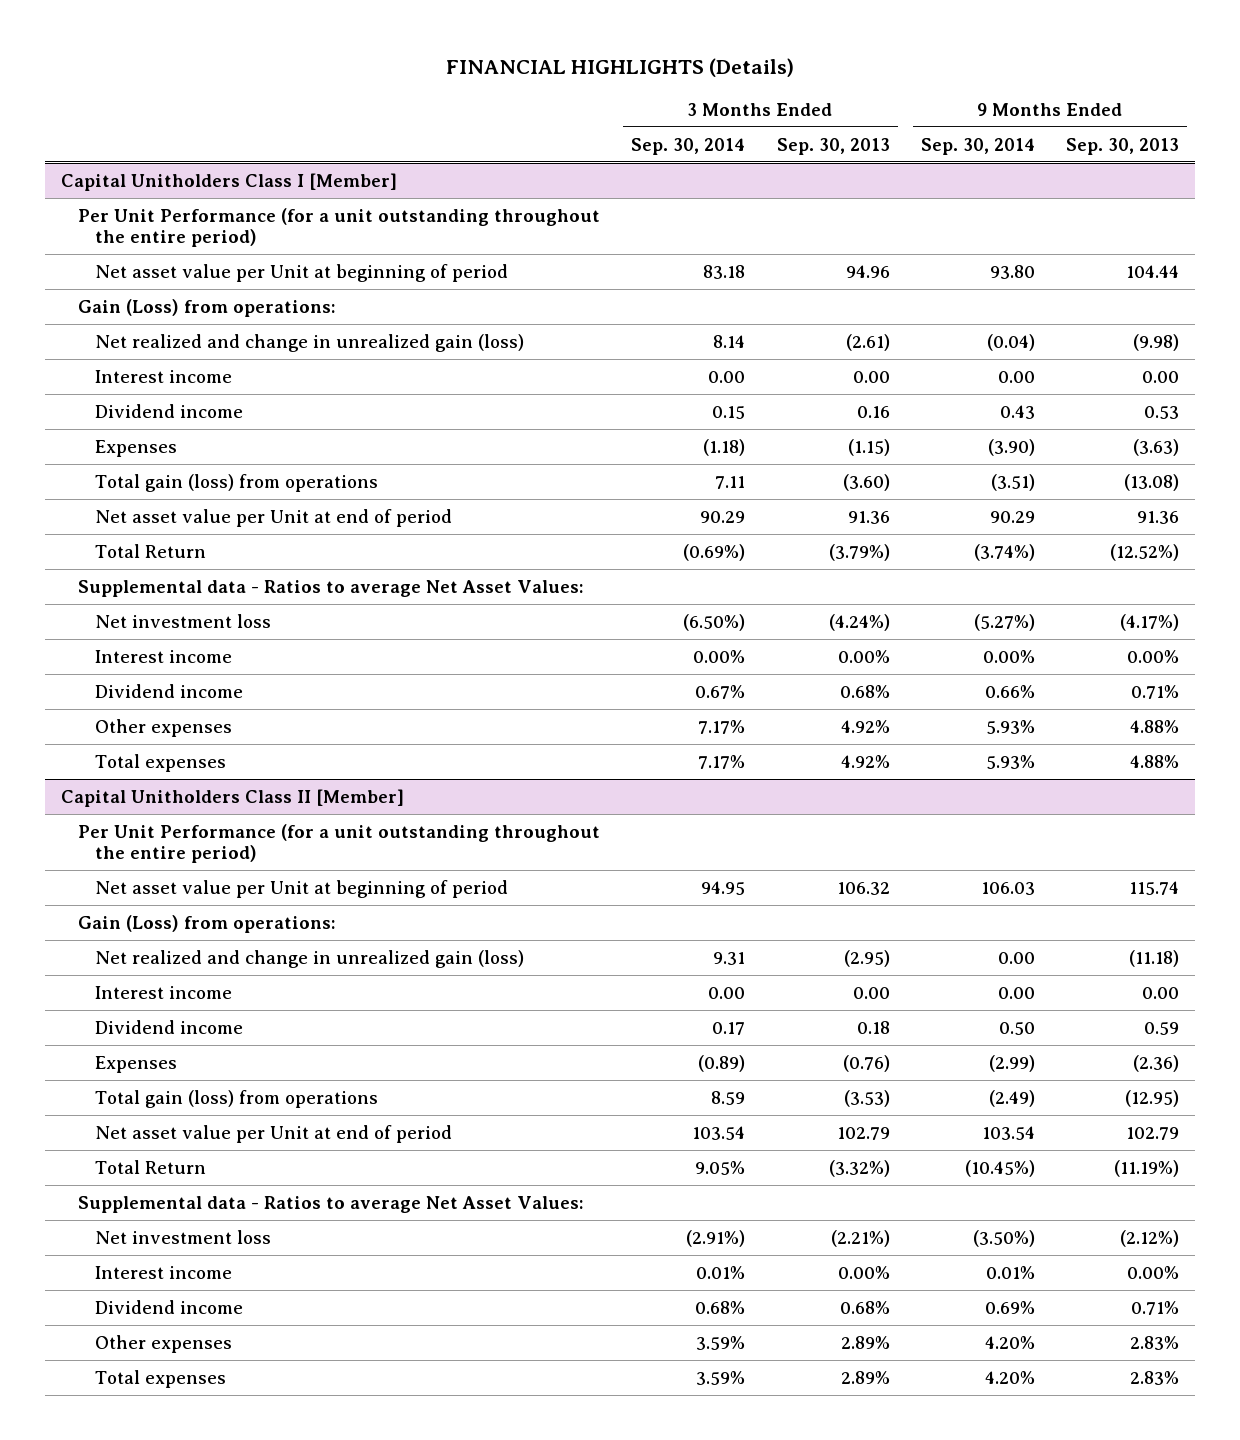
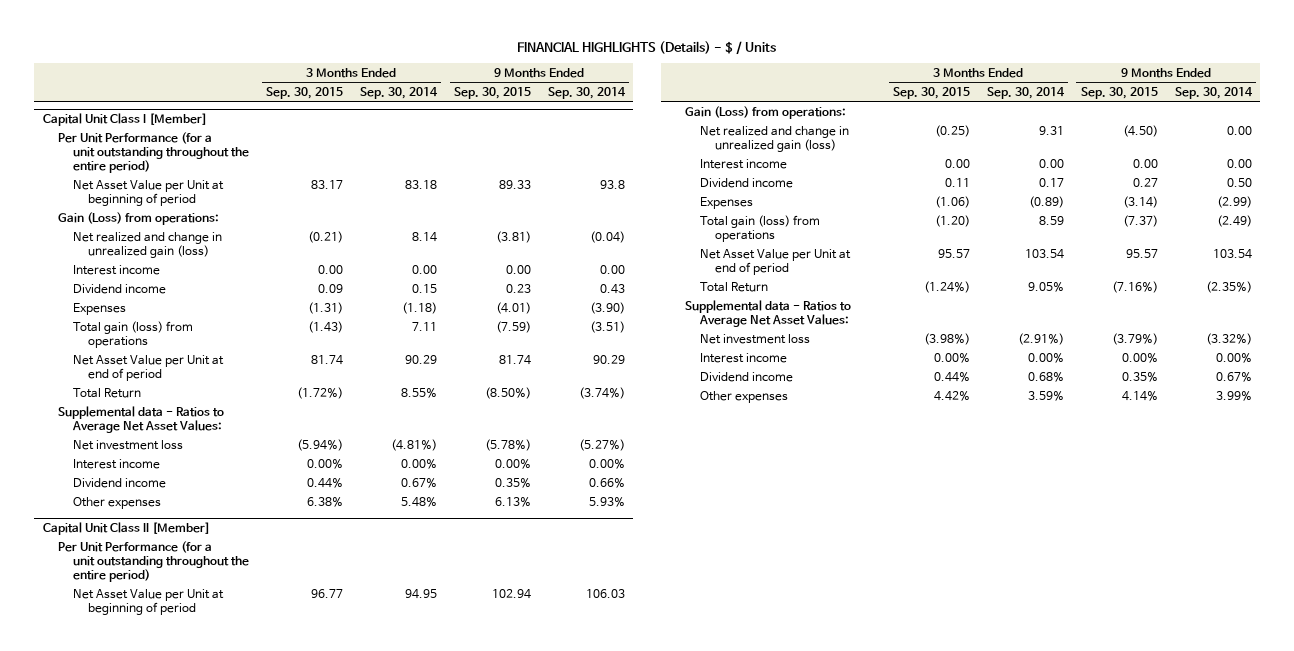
- FINANCIAL HIGHLIGHTS (Details)
+ FINANCIAL HIGHLIGHTS (Details) - $ / Units
- | 3 Months Ended Sep. 30, 2014 | 3 Months Ended Sep. 30, 2013 | 9 Months Ended Sep. 30, 2014 | 9 Months Ended Sep. 30, 2013
+ | 3 Months Ended Sep. 30, 2015 | 3 Months Ended Sep. 30, 2014 | 9 Months Ended Sep. 30, 2015 | 9 Months Ended Sep. 30, 2014
- Capital Unitholders Class I [Member]
+ Capital Unit Class I [Member]
- Net asset value per Unit at beginning of period | 83.18 | 94.96 | 93.80 | 104.44
+ Net Asset Value per Unit at beginning of period | 83.17 | 83.18 | 89.33 | 93.8
- Net asset value per Unit at end of period | 90.29 | 91.36 | 90.29 | 91.36
- Total Return | (0.69%) | (3.79%) | (3.74%) | (12.52%)
- Supplemental data - Ratios to average Net Asset Values:
- Net investment loss | (6.50%) | (4.24%) | (5.27%) | (4.17%)
+ Net Asset Value per Unit at end of period | 81.74 | 90.29 | 81.74 | 90.29
+ Total Return | (1.72%) | 8.55% | (8.50%) | (3.74%)
+ Supplemental data - Ratios to Average Net Asset Values:
+ Net investment loss | (5.94%) | (4.81%) | (5.78%) | (5.27%)
- Other expenses | 7.17% | 4.92% | 5.93% | 4.88%
- Total expenses | 7.17% | 4.92% | 5.93% | 4.88%
- Capital Unitholders Class II [Member]
+ Other expenses | 6.38% | 5.48% | 6.13% | 5.93%
+ Capital Unit Class II [Member]
- Net asset value per Unit at beginning of period | 94.95 | 106.32 | 106.03 | 115.74
+ Net Asset Value per Unit at beginning of period | 96.77 | 94.95 | 102.94 | 106.03
- Net asset value per Unit at end of period | 103.54 | 102.79 | 103.54 | 102.79
- Total Return | 9.05% | (3.32%) | (10.45%) | (11.19%)
- Supplemental data - Ratios to average Net Asset Values:
- Net investment loss | (2.91%) | (2.21%) | (3.50%) | (2.12%)
- Interest income | 0.01% | 0.00% | 0.01% | 0.00%
- Dividend income | 0.68% | 0.68% | 0.69% | 0.71%
- Other expenses | 3.59% | 2.89% | 4.20% | 2.83%
- Total expenses | 3.59% | 2.89% | 4.20% | 2.83%
+ Net Asset Value per Unit at end of period | 95.57 | 103.54 | 95.57 | 103.54
+ Total Return | (1.24%) | 9.05% | (7.16%) | (2.35%)
+ Supplemental data - Ratios to Average Net Asset Values:
+ Net investment loss | (3.98%) | (2.91%) | (3.79%) | (3.32%)
+ Interest income | 0.00% | 0.00% | 0.00% | 0.00%
+ Dividend income | 0.44% | 0.68% | 0.35% | 0.67%
+ Other expenses | 4.42% | 3.59% | 4.14% | 3.99%

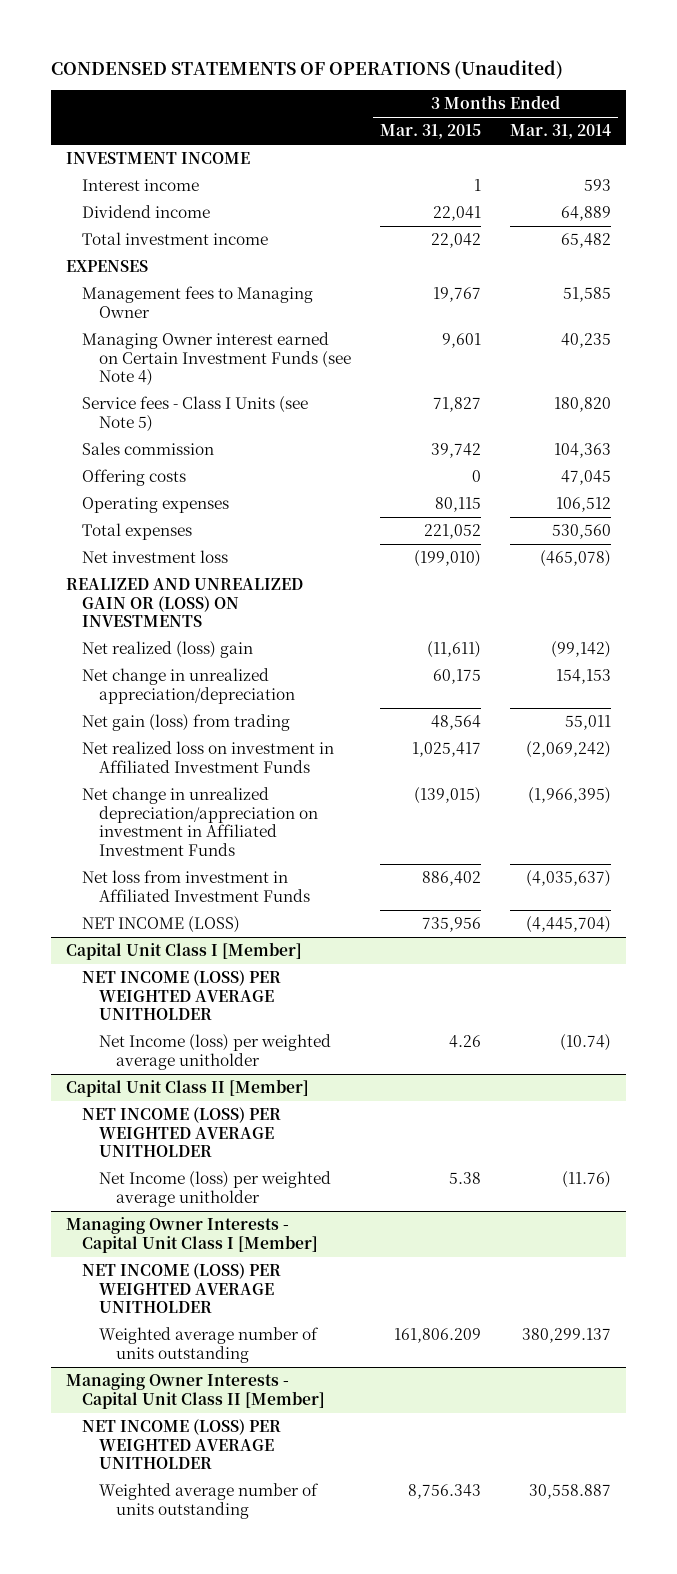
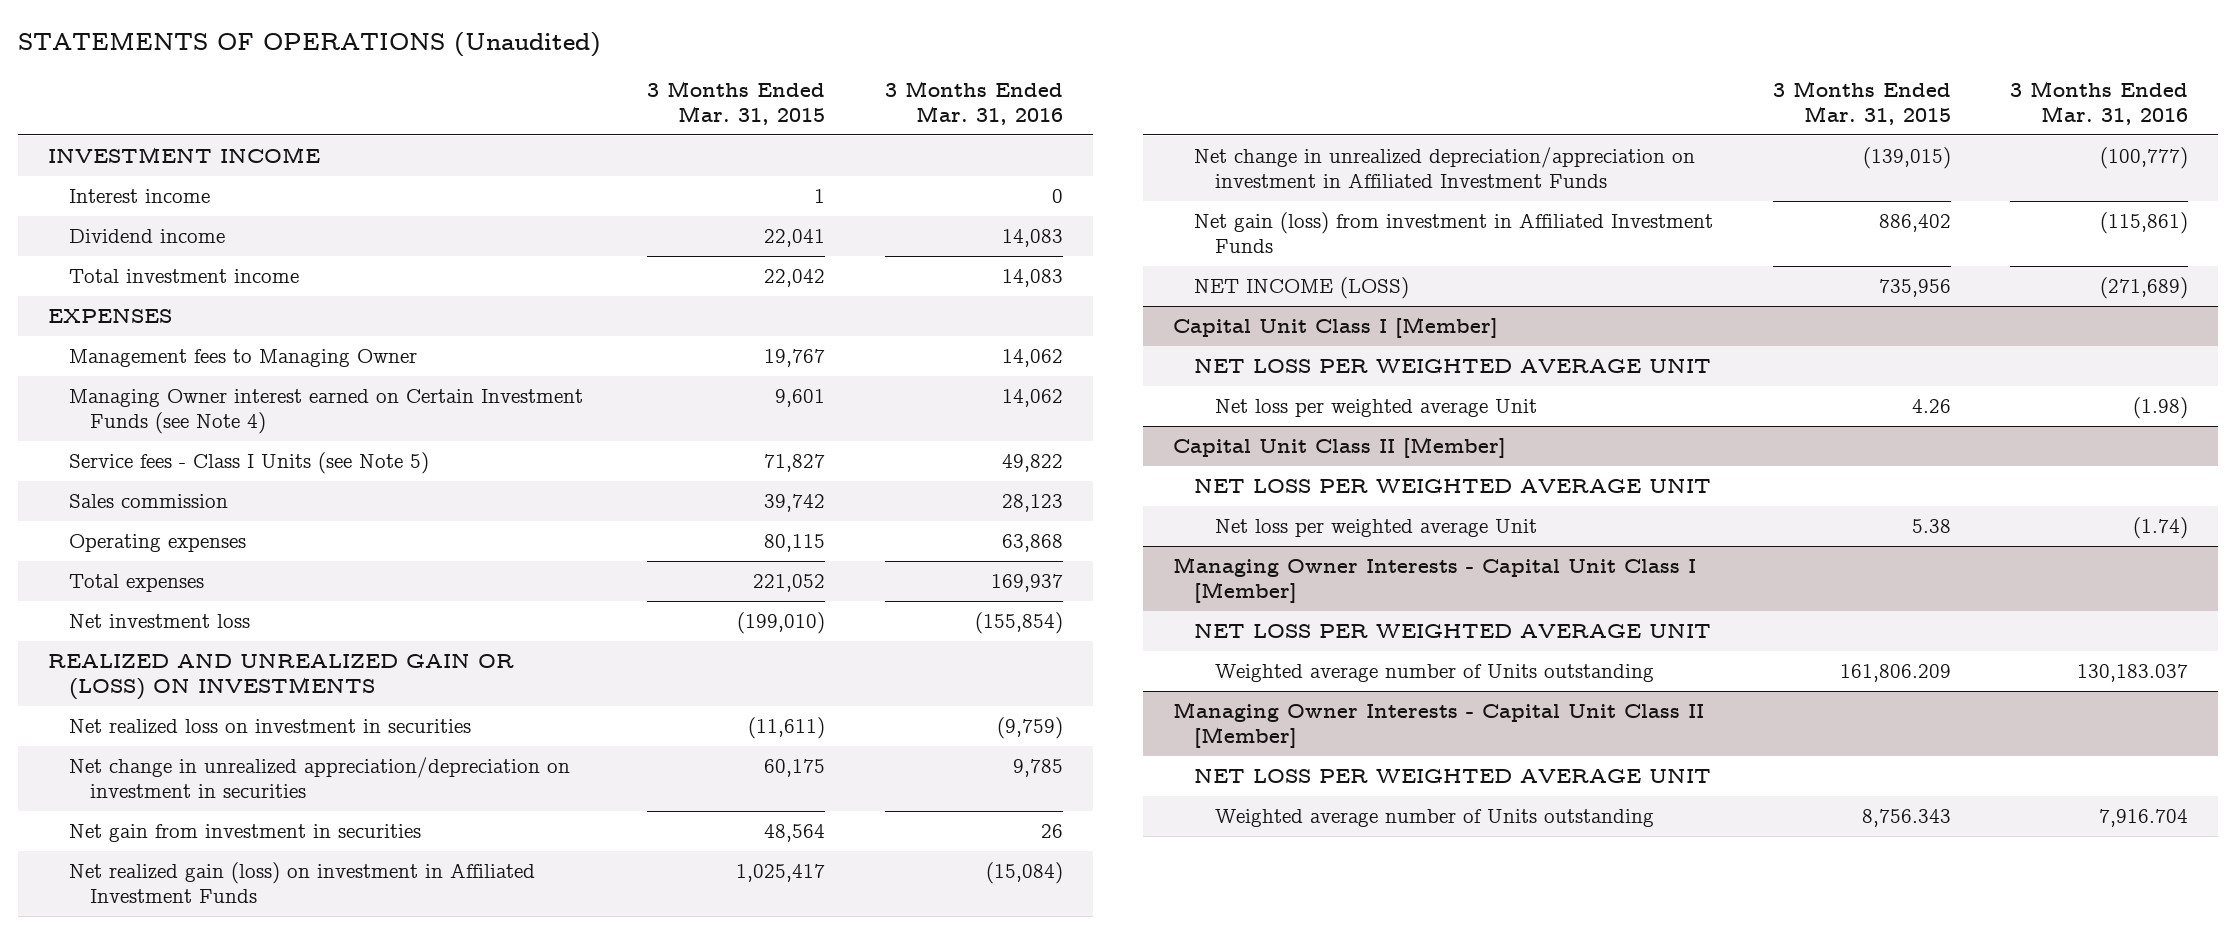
- CONDENSED STATEMENTS OF OPERATIONS (Unaudited)
+ STATEMENTS OF OPERATIONS (Unaudited)
- | 3 Months Ended Mar. 31, 2015 | 3 Months Ended Mar. 31, 2014
+ | 3 Months Ended Mar. 31, 2015 | 3 Months Ended Mar. 31, 2016
- Offering costs | 0 | 47,045
- Net realized (loss) gain | (11,611) | (99,142)
- Net change in unrealized appreciation/depreciation | 60,175 | 154,153
- Net gain (loss) from trading | 48,564 | 55,011
- Net realized loss on investment in Affiliated Investment Funds | 1,025,417 | (2,069,242)
+ Net realized loss on investment in securities | (11,611) | (9,759)
+ Net change in unrealized appreciation/depreciation on investment in securities | 60,175 | 9,785
+ Net gain from investment in securities | 48,564 | 26
+ Net realized gain (loss) on investment in Affiliated Investment Funds | 1,025,417 | (15,084)
- Net loss from investment in Affiliated Investment Funds | 886,402 | (4,035,637)
+ Net gain (loss) from investment in Affiliated Investment Funds | 886,402 | (115,861)
@ Capital Unit Class I [Member]
- NET INCOME (LOSS) PER WEIGHTED AVERAGE UNITHOLDER
- Net Income (loss) per weighted average unitholder | 4.26 | (10.74)
+ NET LOSS PER WEIGHTED AVERAGE UNIT
+ Net loss per weighted average Unit | 4.26 | (1.98)
@ Capital Unit Class II [Member]
- NET INCOME (LOSS) PER WEIGHTED AVERAGE UNITHOLDER
- Net Income (loss) per weighted average unitholder | 5.38 | (11.76)
+ NET LOSS PER WEIGHTED AVERAGE UNIT
+ Net loss per weighted average Unit | 5.38 | (1.74)
@ Managing Owner Interests - Capital Unit Class I [Member]
- NET INCOME (LOSS) PER WEIGHTED AVERAGE UNITHOLDER
- Weighted average number of units outstanding | 161,806.209 | 380,299.137
+ NET LOSS PER WEIGHTED AVERAGE UNIT
+ Weighted average number of Units outstanding | 161,806.209 | 130,183.037
@ Managing Owner Interests - Capital Unit Class II [Member]
- NET INCOME (LOSS) PER WEIGHTED AVERAGE UNITHOLDER
- Weighted average number of units outstanding | 8,756.343 | 30,558.887
+ NET LOSS PER WEIGHTED AVERAGE UNIT
+ Weighted average number of Units outstanding | 8,756.343 | 7,916.704

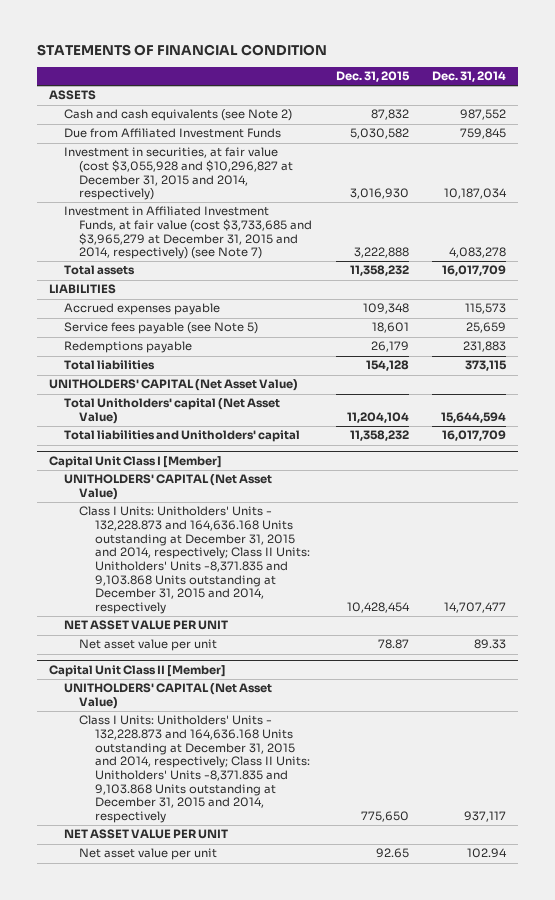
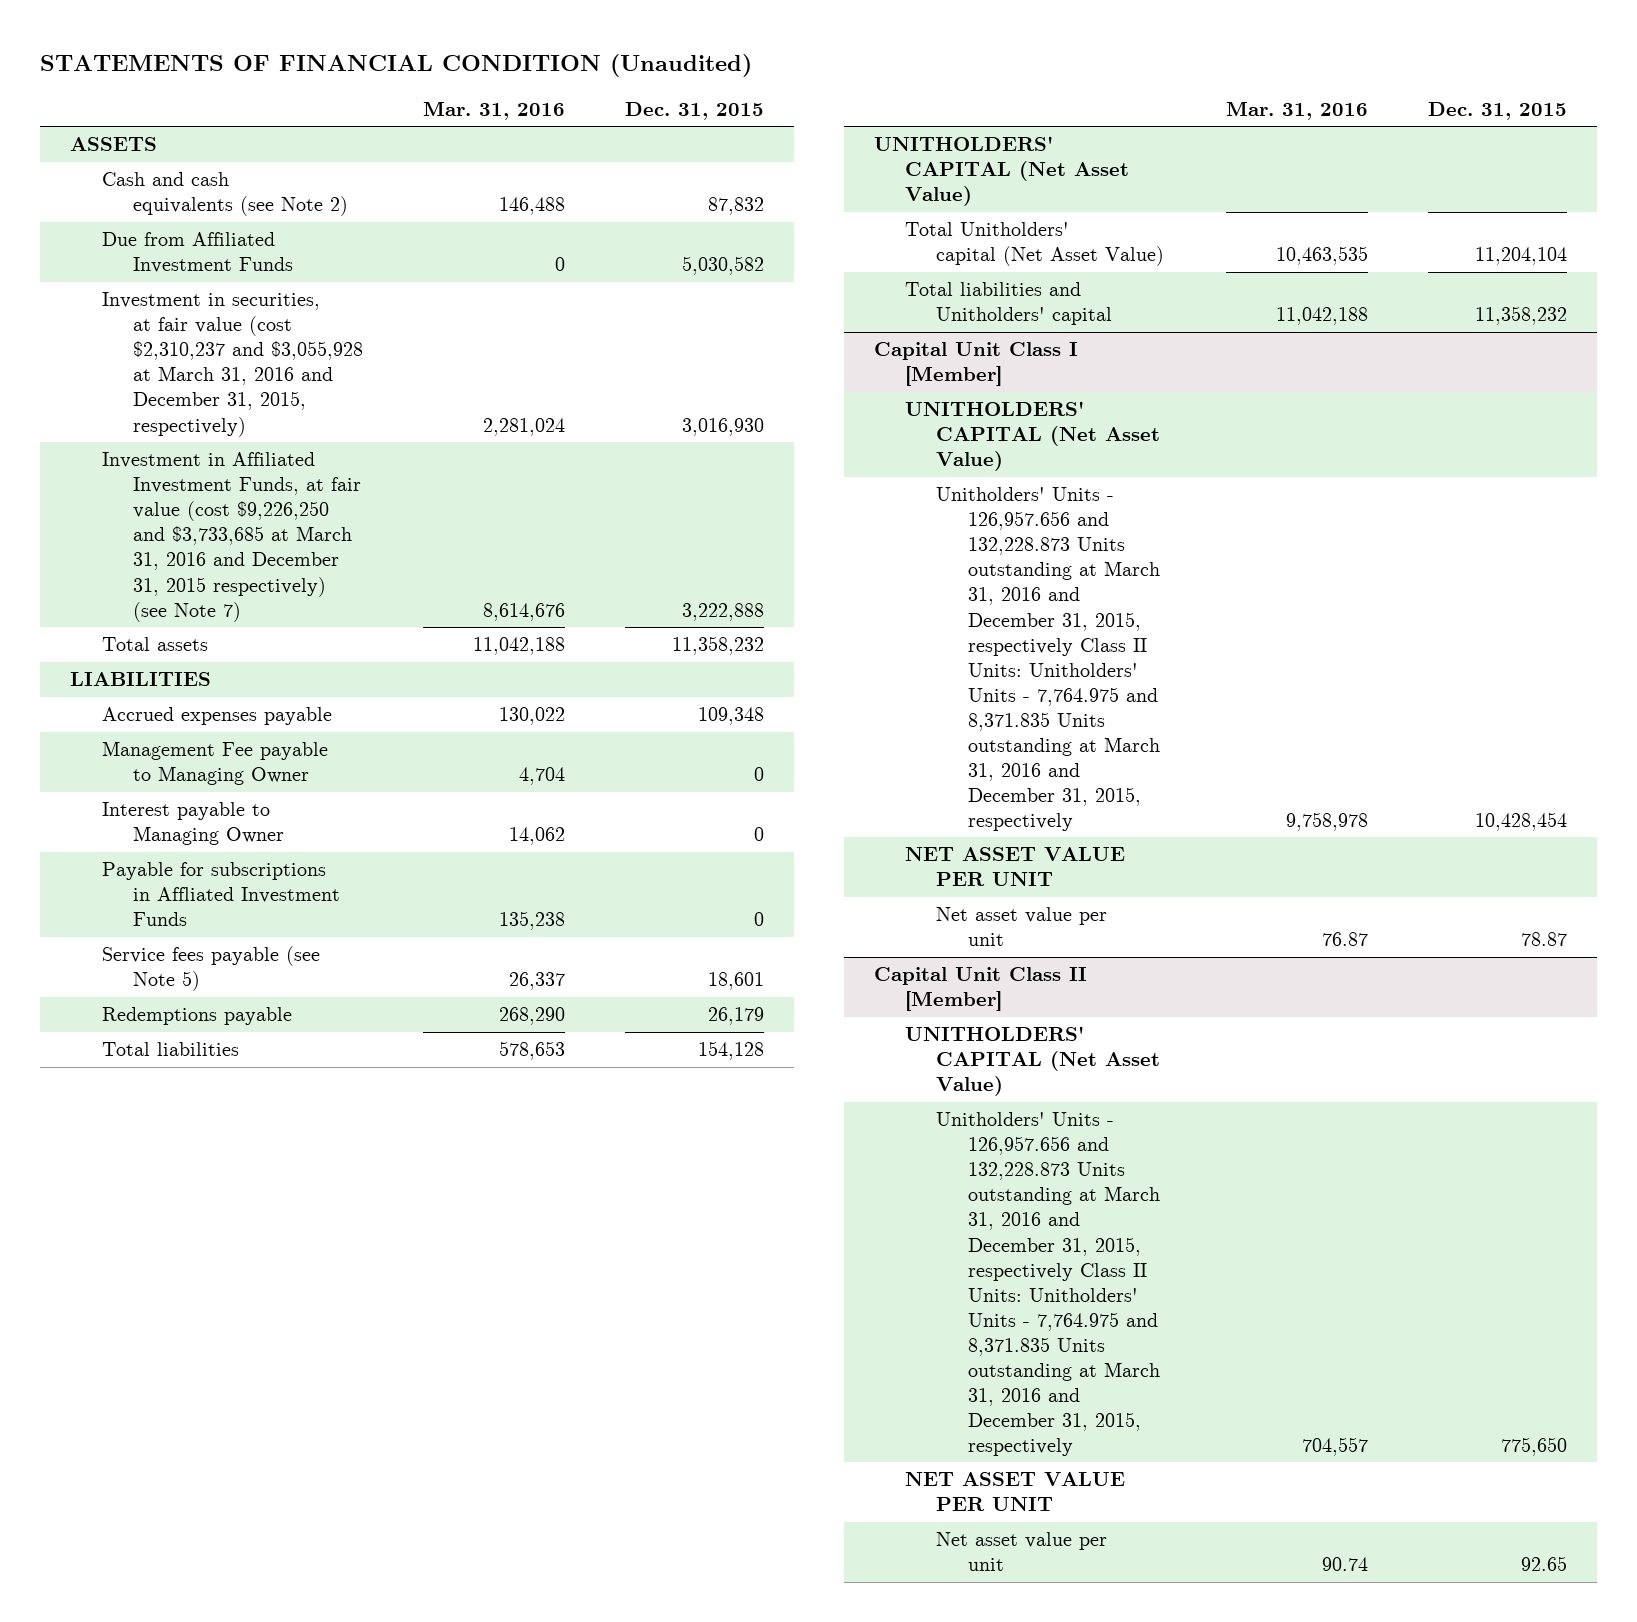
- STATEMENTS OF FINANCIAL CONDITION
+ STATEMENTS OF FINANCIAL CONDITION (Unaudited)
- | Dec. 31, 2015 | Dec. 31, 2014
+ | Mar. 31, 2016 | Dec. 31, 2015
- Investment in securities, at fair value (cost $3,055,928 and $10,296,827 at December 31, 2015 and 2014, respectively) | 3,016,930 | 10,187,034
- Investment in Affiliated Investment Funds, at fair value (cost $3,733,685 and $3,965,279 at December 31, 2015 and 2014, respectively) (see Note 7) | 3,222,888 | 4,083,278
+ Investment in securities, at fair value (cost $2,310,237 and $3,055,928 at March 31, 2016 and December 31, 2015, respectively) | 2,281,024 | 3,016,930
+ Investment in Affiliated Investment Funds, at fair value (cost $9,226,250 and $3,733,685 at March 31, 2016 and December 31, 2015 respectively) (see Note 7) | 8,614,676 | 3,222,888
+ Management Fee payable to Managing Owner | 4,704 | 0
+ Interest payable to Managing Owner | 14,062 | 0
+ Payable for subscriptions in Affliated Investment Funds | 135,238 | 0
@ Capital Unit Class I [Member]
- Class I Units: Unitholders' Units - 132,228.873 and 164,636.168 Units outstanding at December 31, 2015 and 2014, respectively; Class II Units: Unitholders' Units -8,371.835 and 9,103.868 Units outstanding at December 31, 2015 and 2014, respectively | 10,428,454 | 14,707,477
+ Unitholders' Units - 126,957.656 and 132,228.873 Units outstanding at March 31, 2016 and December 31, 2015, respectively Class II Units: Unitholders' Units - 7,764.975 and 8,371.835 Units outstanding at March 31, 2016 and December 31, 2015, respectively | 9,758,978 | 10,428,454
@ Capital Unit Class II [Member]
- Class I Units: Unitholders' Units - 132,228.873 and 164,636.168 Units outstanding at December 31, 2015 and 2014, respectively; Class II Units: Unitholders' Units -8,371.835 and 9,103.868 Units outstanding at December 31, 2015 and 2014, respectively | 775,650 | 937,117
+ Unitholders' Units - 126,957.656 and 132,228.873 Units outstanding at March 31, 2016 and December 31, 2015, respectively Class II Units: Unitholders' Units - 7,764.975 and 8,371.835 Units outstanding at March 31, 2016 and December 31, 2015, respectively | 704,557 | 775,650

